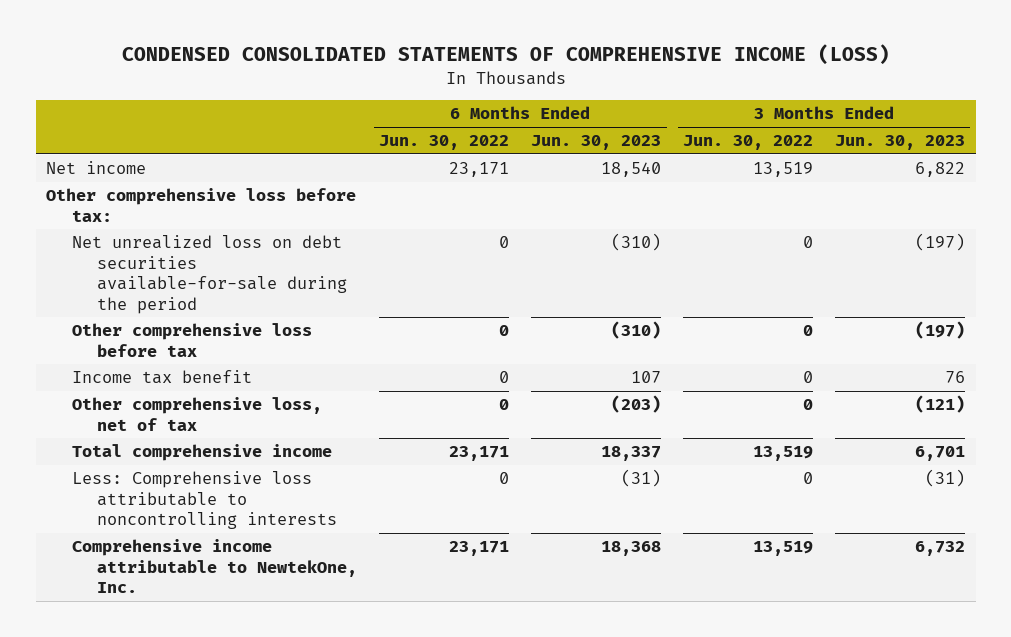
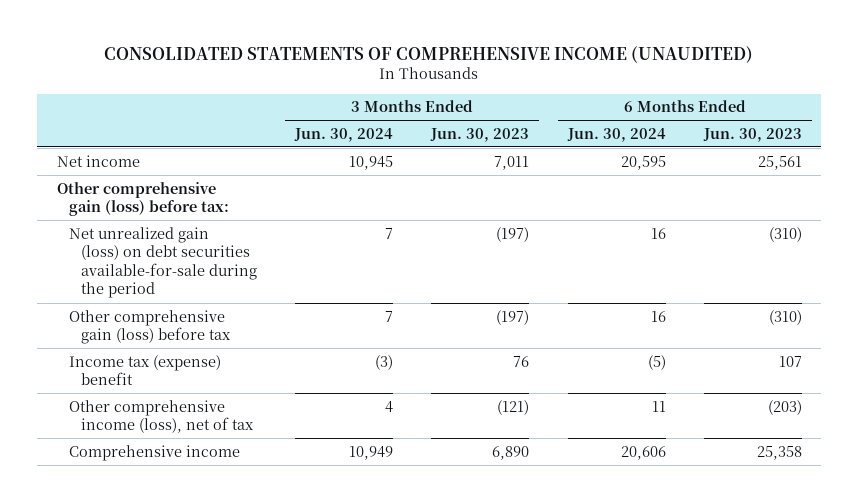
- CONDENSED CONSOLIDATED STATEMENTS OF COMPREHENSIVE INCOME (LOSS)
+ CONSOLIDATED STATEMENTS OF COMPREHENSIVE INCOME (UNAUDITED)
- | 6 Months Ended Jun. 30, 2022 | 6 Months Ended Jun. 30, 2023 | 3 Months Ended Jun. 30, 2022 | 3 Months Ended Jun. 30, 2023
+ | 3 Months Ended Jun. 30, 2024 | 3 Months Ended Jun. 30, 2023 | 6 Months Ended Jun. 30, 2024 | 6 Months Ended Jun. 30, 2023
- Net income | 23,171 | 18,540 | 13,519 | 6,822
- Other comprehensive loss before tax:
- Net unrealized loss on debt securities available-for-sale during the period | 0 | (310) | 0 | (197)
- Other comprehensive loss before tax | 0 | (310) | 0 | (197)
- Income tax benefit | 0 | 107 | 0 | 76
- Other comprehensive loss, net of tax | 0 | (203) | 0 | (121)
- Total comprehensive income | 23,171 | 18,337 | 13,519 | 6,701
- Less: Comprehensive loss attributable to noncontrolling interests | 0 | (31) | 0 | (31)
- Comprehensive income attributable to NewtekOne, Inc. | 23,171 | 18,368 | 13,519 | 6,732
+ Net income | 10,945 | 7,011 | 20,595 | 25,561
+ Other comprehensive gain (loss) before tax:
+ Net unrealized gain (loss) on debt securities available-for-sale during the period | 7 | (197) | 16 | (310)
+ Other comprehensive gain (loss) before tax | 7 | (197) | 16 | (310)
+ Income tax (expense) benefit | (3) | 76 | (5) | 107
+ Other comprehensive income (loss), net of tax | 4 | (121) | 11 | (203)
+ Comprehensive income | 10,949 | 6,890 | 20,606 | 25,358

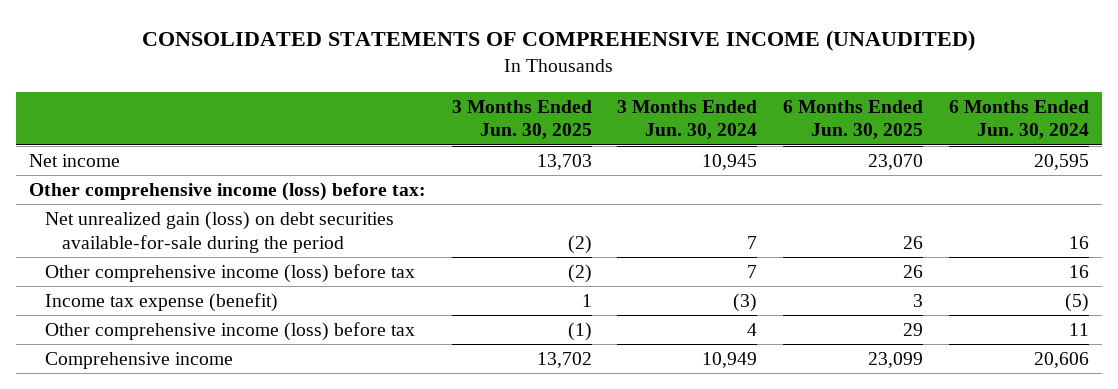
- | 3 Months Ended Jun. 30, 2024 | 3 Months Ended Jun. 30, 2023 | 6 Months Ended Jun. 30, 2024 | 6 Months Ended Jun. 30, 2023
+ | 3 Months Ended Jun. 30, 2025 | 3 Months Ended Jun. 30, 2024 | 6 Months Ended Jun. 30, 2025 | 6 Months Ended Jun. 30, 2024
- Other comprehensive gain (loss) before tax:
+ Other comprehensive income (loss) before tax:
- Other comprehensive gain (loss) before tax | 7 | (197) | 16 | (310)
- Income tax (expense) benefit | (3) | 76 | (5) | 107
- Other comprehensive income (loss), net of tax | 4 | (121) | 11 | (203)
+ Other comprehensive income (loss) before tax | (2) | 7 | 26 | 16
+ Income tax expense (benefit) | 1 | (3) | 3 | (5)
+ Other comprehensive income (loss) before tax | (1) | 4 | 29 | 11

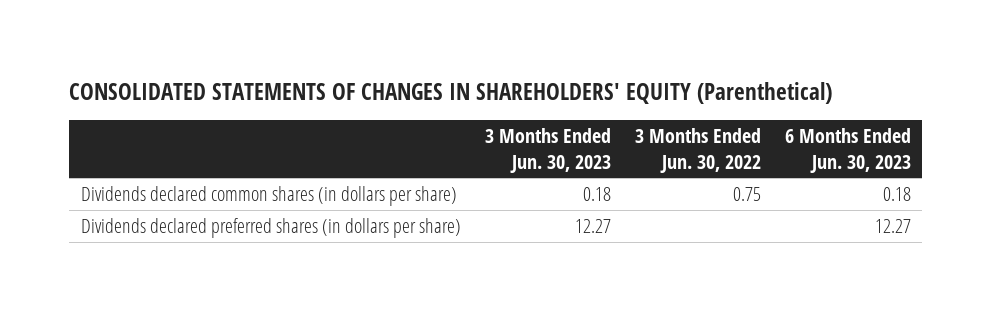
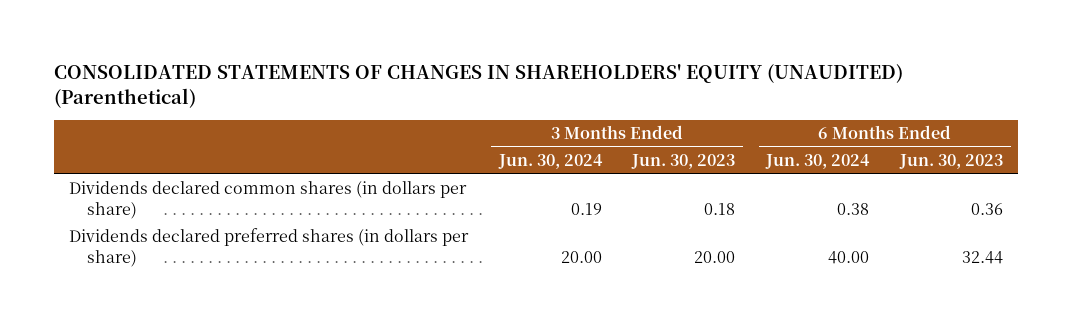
- CONSOLIDATED STATEMENTS OF CHANGES IN SHAREHOLDERS' EQUITY (Parenthetical)
+ CONSOLIDATED STATEMENTS OF CHANGES IN SHAREHOLDERS' EQUITY (UNAUDITED) (Parenthetical)
- | 3 Months Ended Jun. 30, 2023 | 3 Months Ended Jun. 30, 2022 | 6 Months Ended Jun. 30, 2023
+ | 3 Months Ended Jun. 30, 2024 | 3 Months Ended Jun. 30, 2023 | 6 Months Ended Jun. 30, 2024 | 6 Months Ended Jun. 30, 2023
- Dividends declared common shares (in dollars per share) | 0.18 | 0.75 | 0.18
- Dividends declared preferred shares (in dollars per share) | 12.27 | | 12.27
+ Dividends declared common shares (in dollars per share) | 0.19 | 0.18 | 0.38 | 0.36
+ Dividends declared preferred shares (in dollars per share) | 20.00 | 20.00 | 40.00 | 32.44

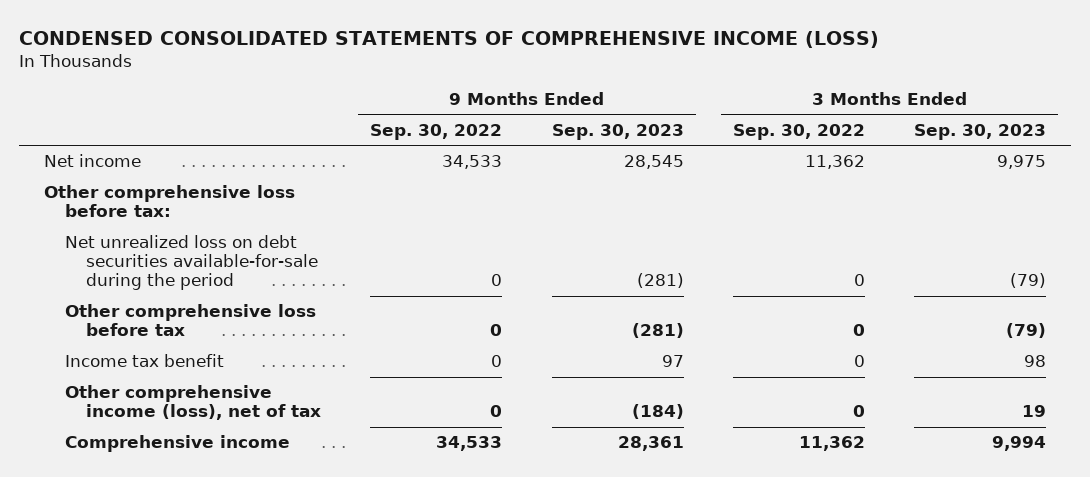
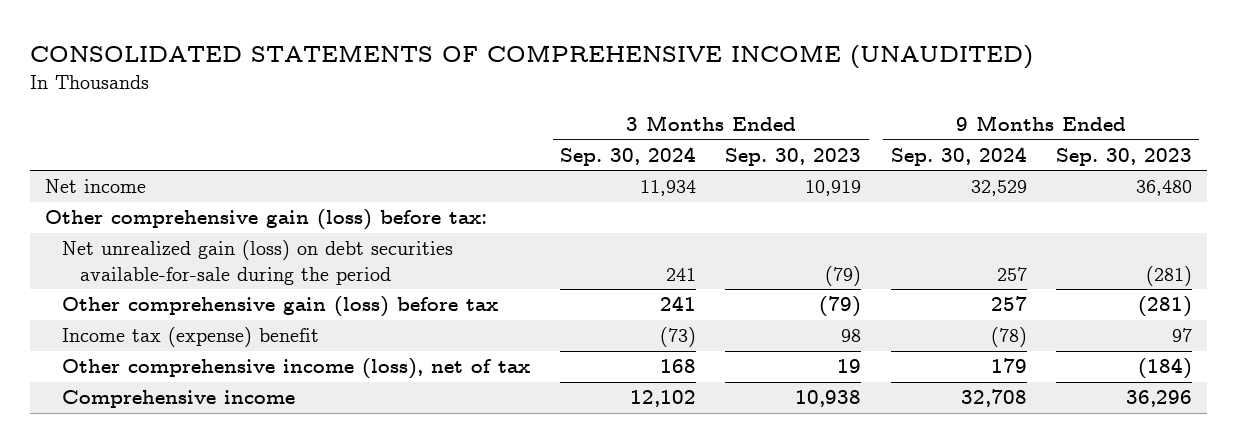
- CONDENSED CONSOLIDATED STATEMENTS OF COMPREHENSIVE INCOME (LOSS)
+ CONSOLIDATED STATEMENTS OF COMPREHENSIVE INCOME (UNAUDITED)
- | 9 Months Ended Sep. 30, 2022 | 9 Months Ended Sep. 30, 2023 | 3 Months Ended Sep. 30, 2022 | 3 Months Ended Sep. 30, 2023
+ | 3 Months Ended Sep. 30, 2024 | 3 Months Ended Sep. 30, 2023 | 9 Months Ended Sep. 30, 2024 | 9 Months Ended Sep. 30, 2023
- Net income | 34,533 | 28,545 | 11,362 | 9,975
- Other comprehensive loss before tax:
- Net unrealized loss on debt securities available-for-sale during the period | 0 | (281) | 0 | (79)
- Other comprehensive loss before tax | 0 | (281) | 0 | (79)
- Income tax benefit | 0 | 97 | 0 | 98
+ Net income | 11,934 | 10,919 | 32,529 | 36,480
+ Other comprehensive gain (loss) before tax:
+ Net unrealized gain (loss) on debt securities available-for-sale during the period | 241 | (79) | 257 | (281)
+ Other comprehensive gain (loss) before tax | 241 | (79) | 257 | (281)
+ Income tax (expense) benefit | (73) | 98 | (78) | 97
- Comprehensive income | 34,533 | 28,361 | 11,362 | 9,994
+ Comprehensive income | 12,102 | 10,938 | 32,708 | 36,296

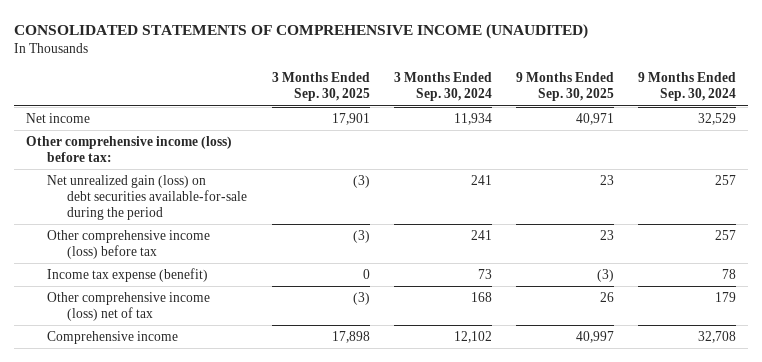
- | 3 Months Ended Sep. 30, 2024 | 3 Months Ended Sep. 30, 2023 | 9 Months Ended Sep. 30, 2024 | 9 Months Ended Sep. 30, 2023
+ | 3 Months Ended Sep. 30, 2025 | 3 Months Ended Sep. 30, 2024 | 9 Months Ended Sep. 30, 2025 | 9 Months Ended Sep. 30, 2024
- Other comprehensive gain (loss) before tax:
+ Other comprehensive income (loss) before tax:
- Other comprehensive gain (loss) before tax | 241 | (79) | 257 | (281)
- Income tax (expense) benefit | (73) | 98 | (78) | 97
- Other comprehensive income (loss), net of tax | 168 | 19 | 179 | (184)
+ Other comprehensive income (loss) before tax | (3) | 241 | 23 | 257
+ Income tax expense (benefit) | 0 | 73 | (3) | 78
+ Other comprehensive income (loss) net of tax | (3) | 168 | 26 | 179

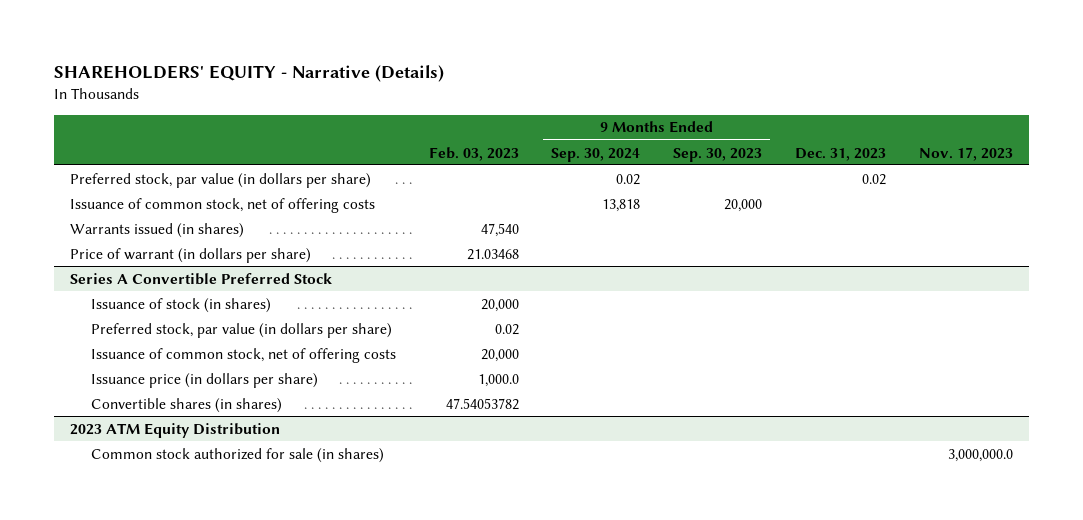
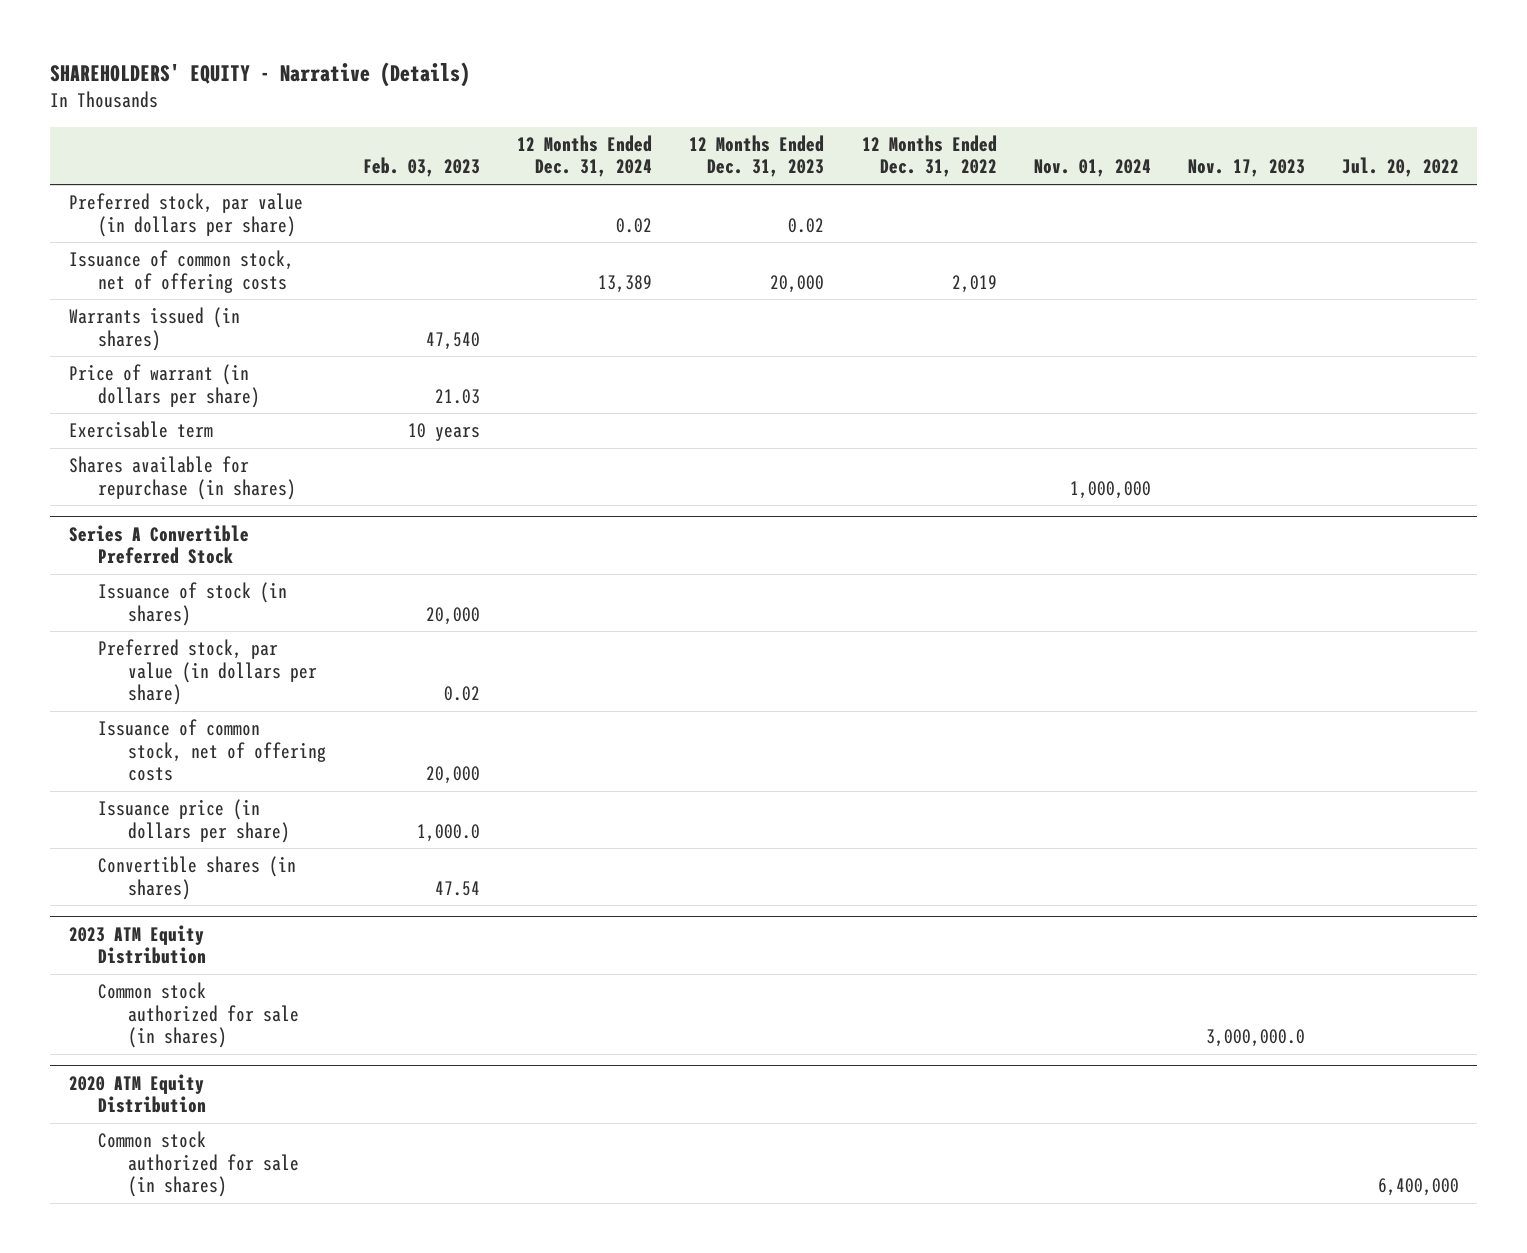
- | Feb. 03, 2023 | 9 Months Ended Sep. 30, 2024 | 9 Months Ended Sep. 30, 2023 | Dec. 31, 2023 | Nov. 17, 2023
+ | Feb. 03, 2023 | 12 Months Ended Dec. 31, 2024 | 12 Months Ended Dec. 31, 2023 | 12 Months Ended Dec. 31, 2022 | Nov. 01, 2024 | Nov. 17, 2023 | Jul. 20, 2022
- Price of warrant (in dollars per share) | 21.03468 | | | |
+ Price of warrant (in dollars per share) | 21.03 | | | | | |
+ Exercisable term | 10 years | | | | | |
+ Shares available for repurchase (in shares) | | | | | 1,000,000 | |
@ Series A Convertible Preferred Stock
- Convertible shares (in shares) | 47.54053782 | | | |
+ Convertible shares (in shares) | 47.54 | | | | | |
+ 2020 ATM Equity Distribution
+ Common stock authorized for sale (in shares) | | | | | | | 6,400,000

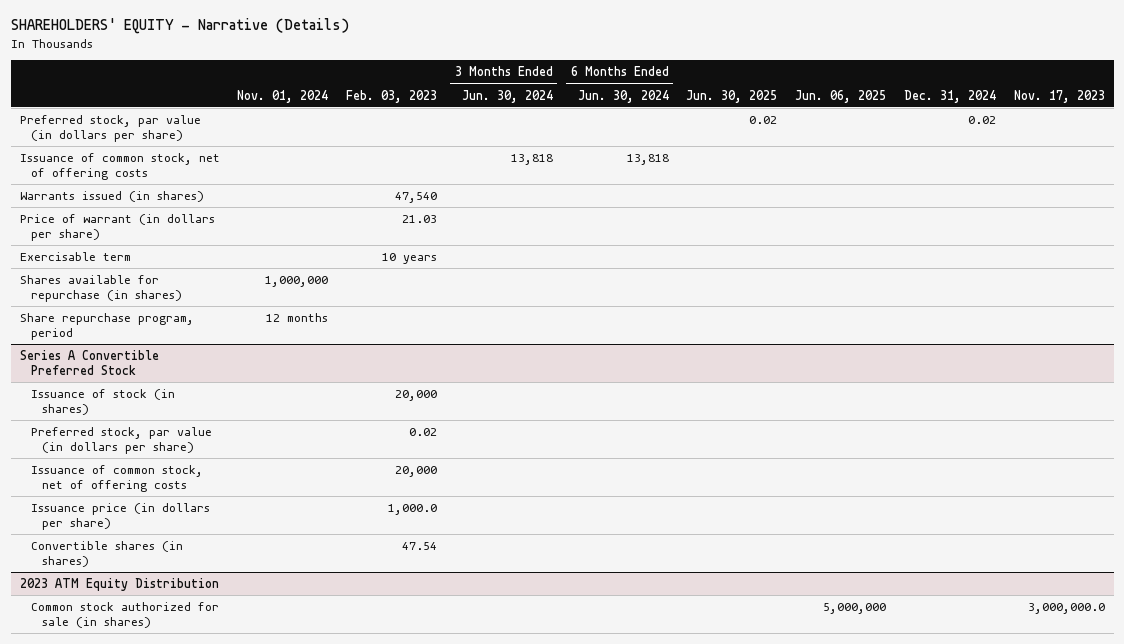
- | Feb. 03, 2023 | 12 Months Ended Dec. 31, 2024 | 12 Months Ended Dec. 31, 2023 | 12 Months Ended Dec. 31, 2022 | Nov. 01, 2024 | Nov. 17, 2023 | Jul. 20, 2022
+ | Nov. 01, 2024 | Feb. 03, 2023 | 3 Months Ended Jun. 30, 2024 | 6 Months Ended Jun. 30, 2024 | Jun. 30, 2025 | Jun. 06, 2025 | Dec. 31, 2024 | Nov. 17, 2023
+ Share repurchase program, period | 12 months | | | | | | |
- 2020 ATM Equity Distribution
- Common stock authorized for sale (in shares) | | | | | | | 6,400,000

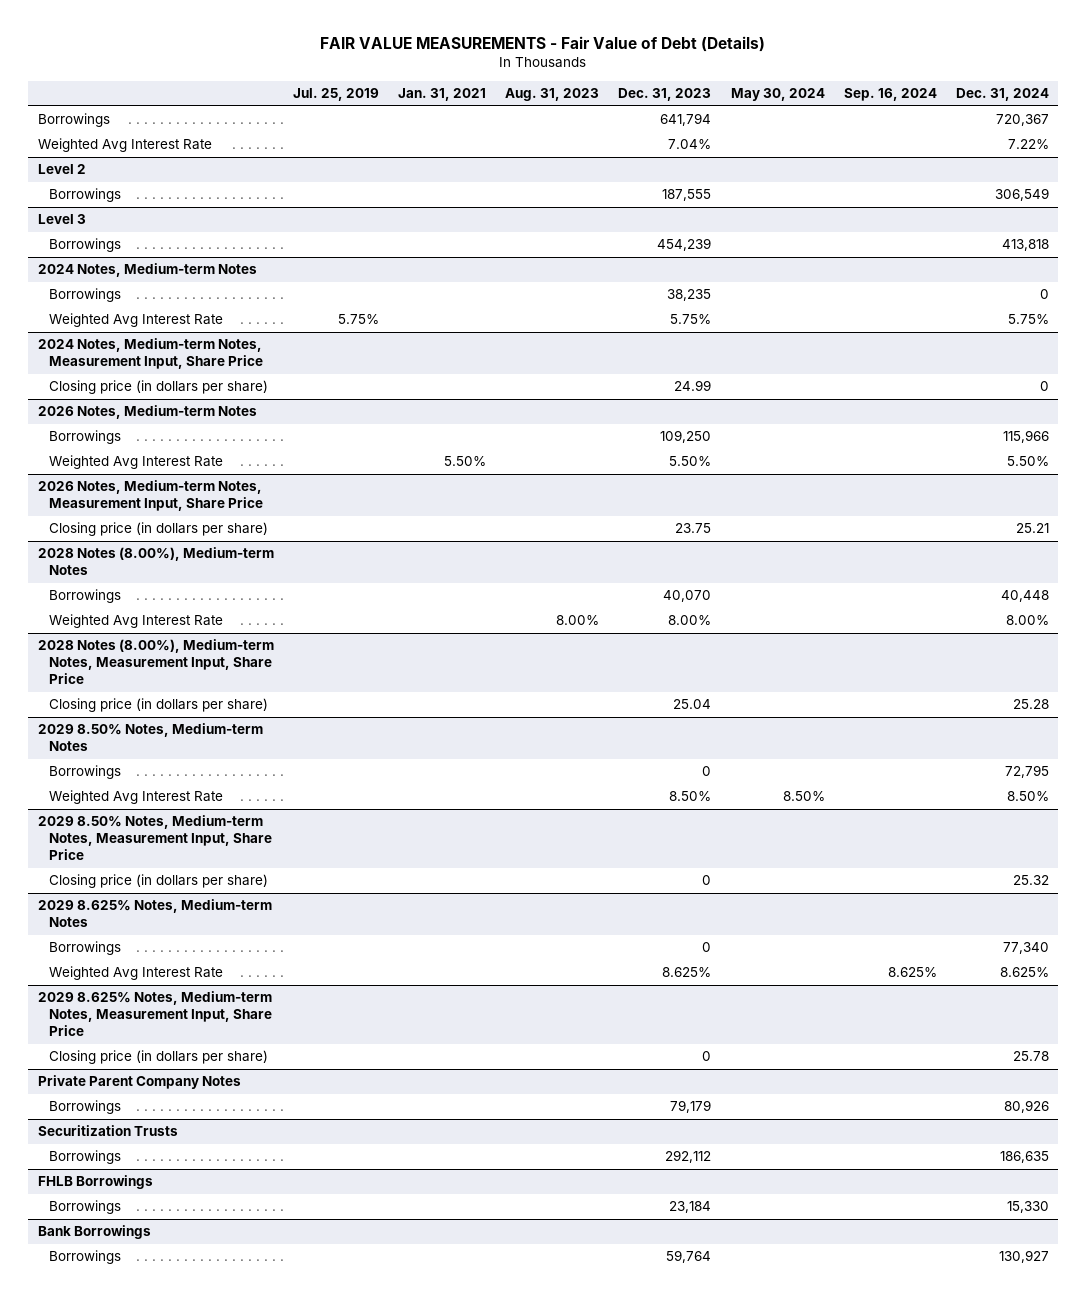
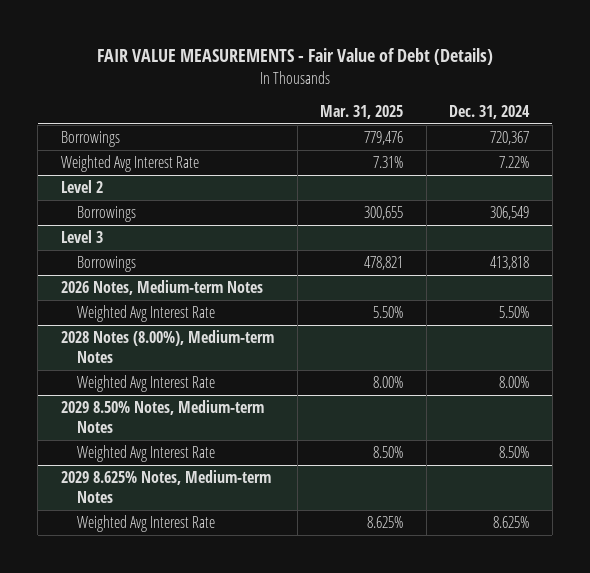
- | Jul. 25, 2019 | Jan. 31, 2021 | Aug. 31, 2023 | Dec. 31, 2023 | May 30, 2024 | Sep. 16, 2024 | Dec. 31, 2024
+ | Mar. 31, 2025 | Dec. 31, 2024
- 2024 Notes, Medium-term Notes
- Borrowings | | | | 38,235 | | | 0
- Weighted Avg Interest Rate | 5.75% | | | 5.75% | | | 5.75%
- 2024 Notes, Medium-term Notes, Measurement Input, Share Price
- Closing price (in dollars per share) | | | | 24.99 | | | 0
@ 2026 Notes, Medium-term Notes
- Borrowings | | | | 109,250 | | | 115,966
- 2026 Notes, Medium-term Notes, Measurement Input, Share Price
- Closing price (in dollars per share) | | | | 23.75 | | | 25.21
@ 2028 Notes (8.00%), Medium-term Notes
- Borrowings | | | | 40,070 | | | 40,448
- 2028 Notes (8.00%), Medium-term Notes, Measurement Input, Share Price
- Closing price (in dollars per share) | | | | 25.04 | | | 25.28
@ 2029 8.50% Notes, Medium-term Notes
- Borrowings | | | | 0 | | | 72,795
- 2029 8.50% Notes, Medium-term Notes, Measurement Input, Share Price
- Closing price (in dollars per share) | | | | 0 | | | 25.32
@ 2029 8.625% Notes, Medium-term Notes
- Borrowings | | | | 0 | | | 77,340
- 2029 8.625% Notes, Medium-term Notes, Measurement Input, Share Price
- Closing price (in dollars per share) | | | | 0 | | | 25.78
- Private Parent Company Notes
- Borrowings | | | | 79,179 | | | 80,926
- Securitization Trusts
- Borrowings | | | | 292,112 | | | 186,635
- FHLB Borrowings
- Borrowings | | | | 23,184 | | | 15,330
- Bank Borrowings
- Borrowings | | | | 59,764 | | | 130,927

